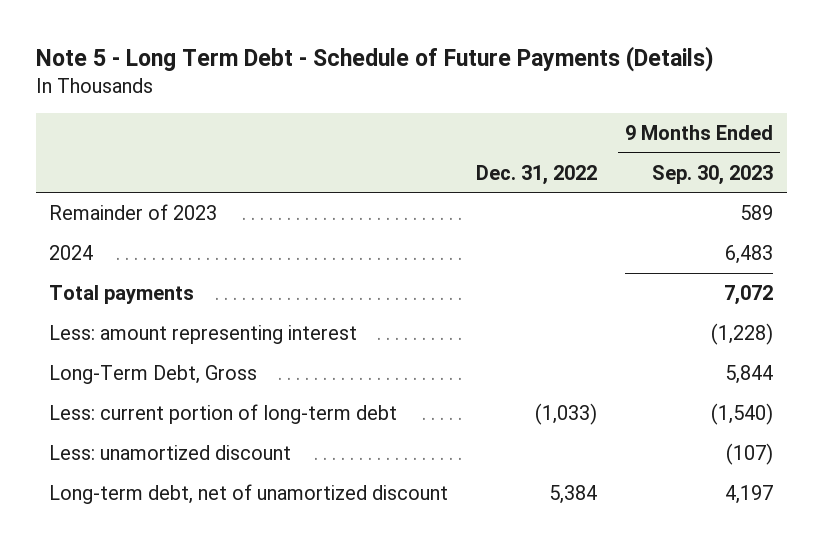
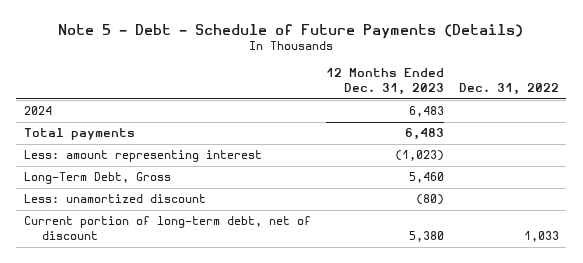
- Note 5 - Long Term Debt - Schedule of Future Payments (Details)
+ Note 5 - Debt - Schedule of Future Payments (Details)
- | Dec. 31, 2022 | 9 Months Ended Sep. 30, 2023
+ | 12 Months Ended Dec. 31, 2023 | Dec. 31, 2022
- Remainder of 2023 | | 589
- Less: current portion of long-term debt | (1,033) | (1,540)
- Long-term debt, net of unamortized discount | 5,384 | 4,197
+ Current portion of long-term debt, net of discount | 5,380 | 1,033

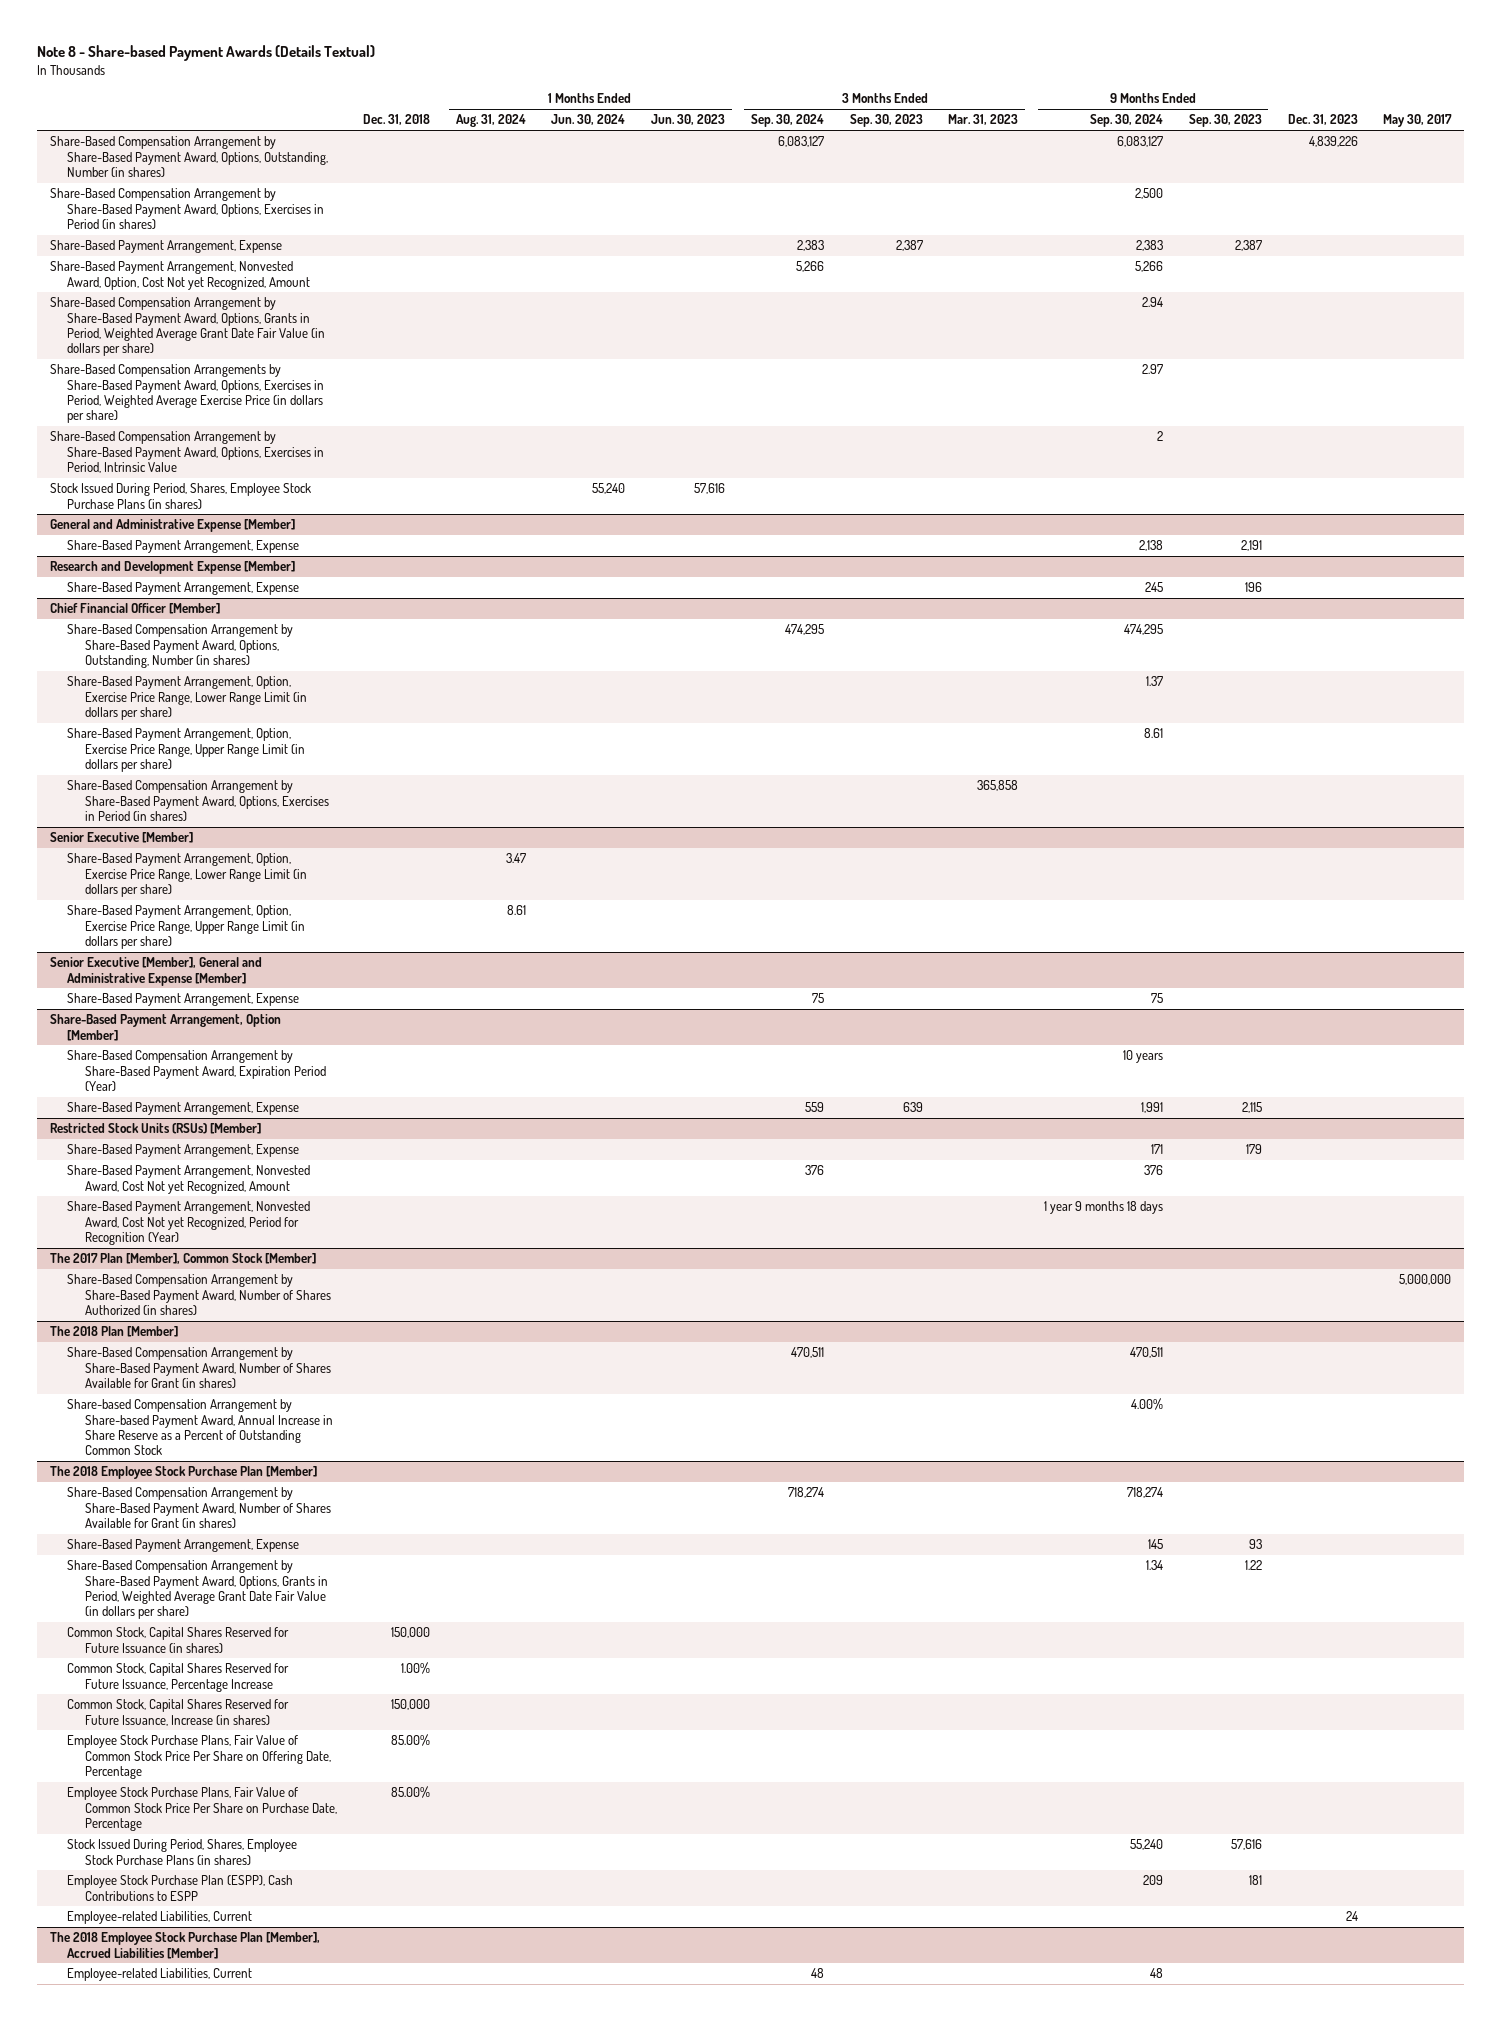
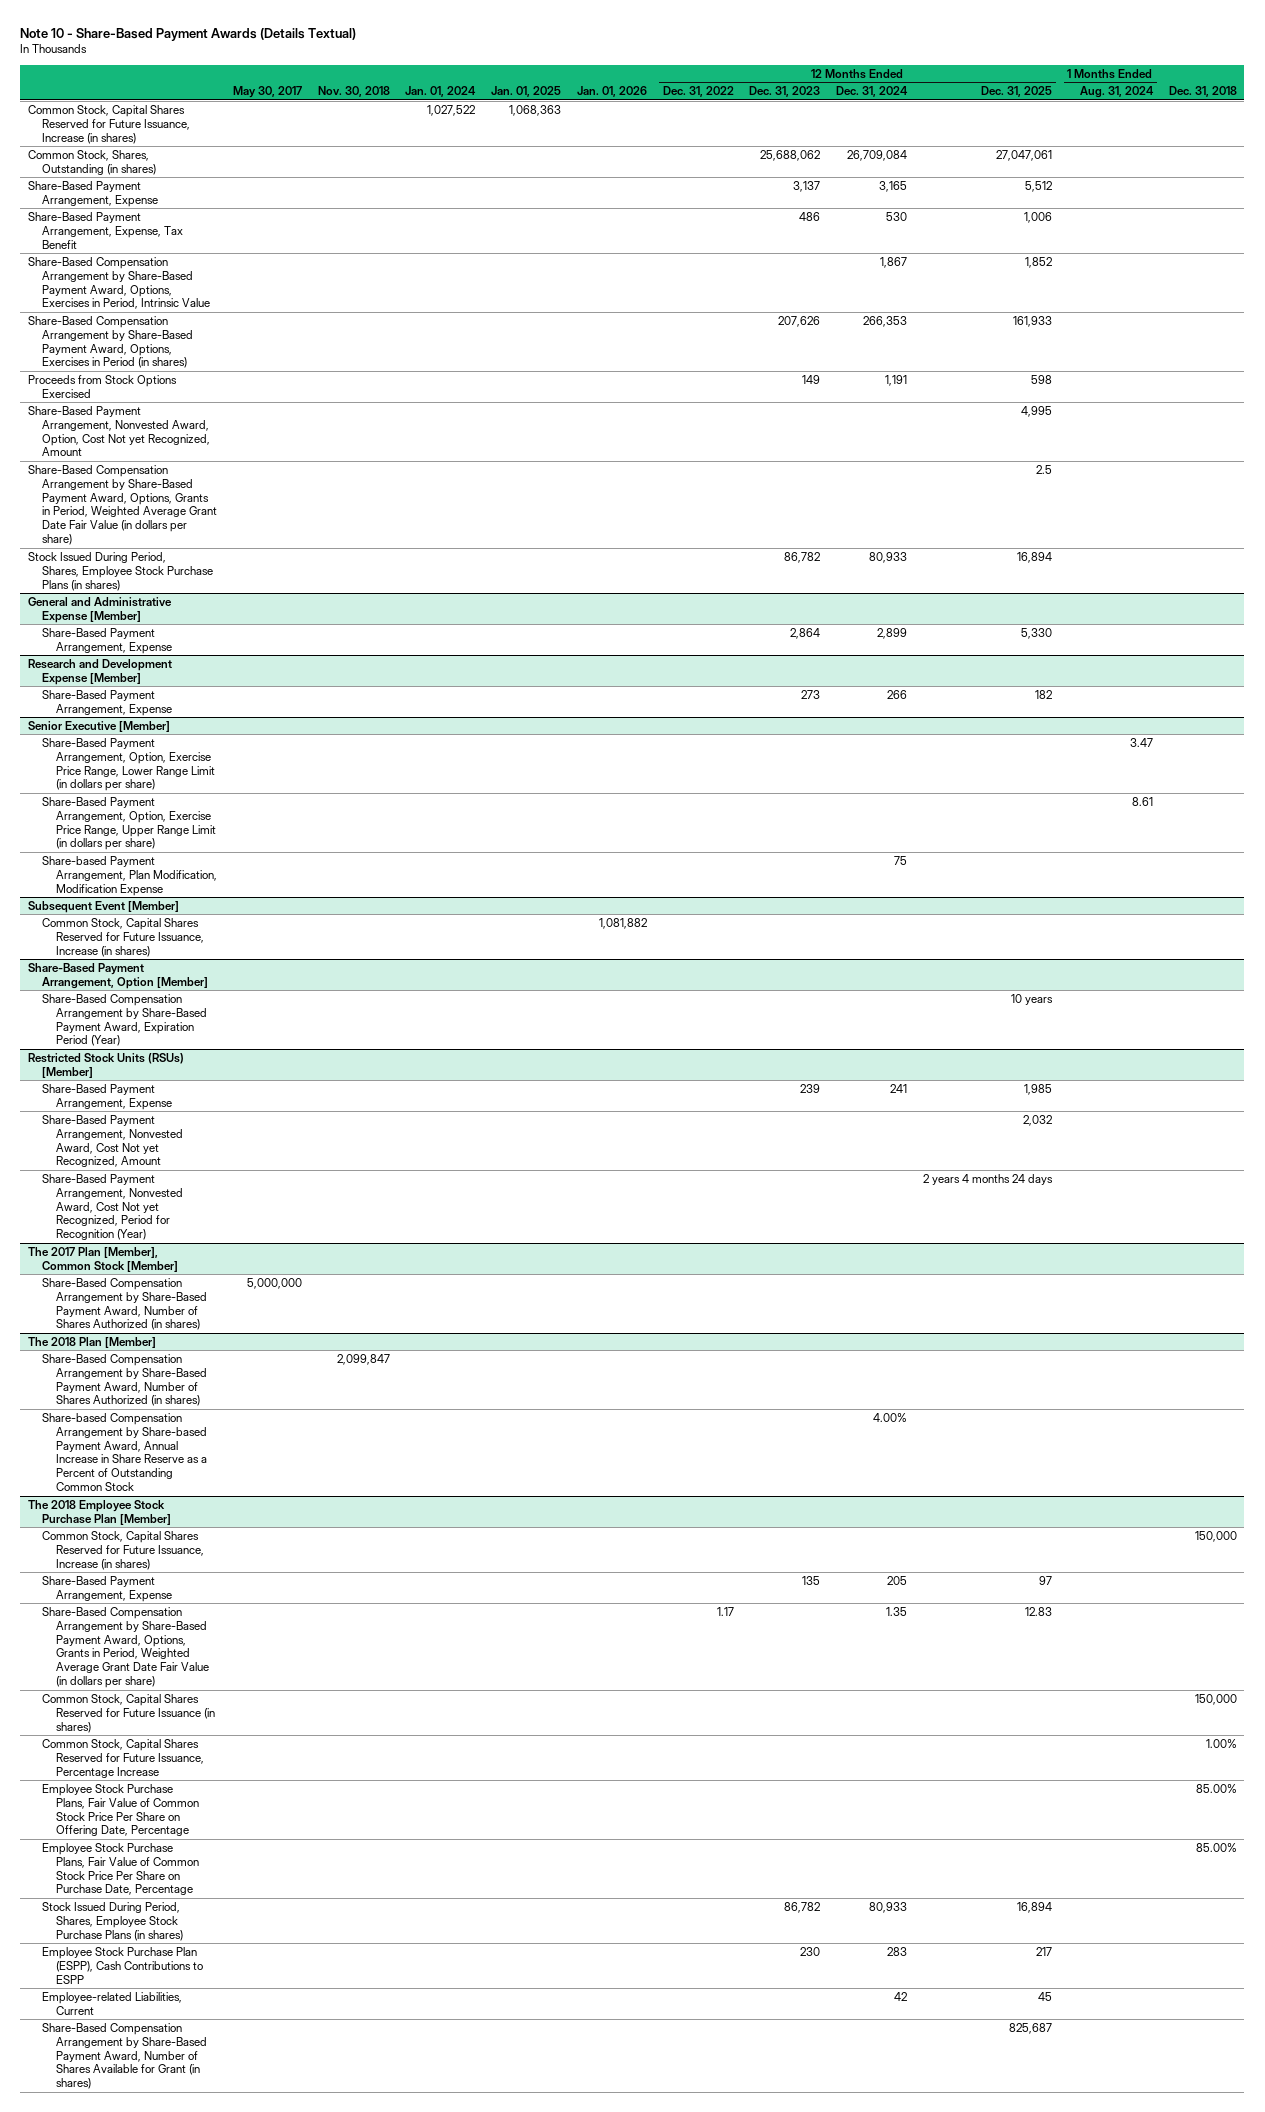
- Note 8 - Share-based Payment Awards (Details Textual)
+ Note 10 - Share-Based Payment Awards (Details Textual)
- | Dec. 31, 2018 | 1 Months Ended Aug. 31, 2024 | 1 Months Ended Jun. 30, 2024 | 1 Months Ended Jun. 30, 2023 | 3 Months Ended Sep. 30, 2024 | 3 Months Ended Sep. 30, 2023 | 3 Months Ended Mar. 31, 2023 | 9 Months Ended Sep. 30, 2024 | 9 Months Ended Sep. 30, 2023 | Dec. 31, 2023 | May 30, 2017
+ | May 30, 2017 | Nov. 30, 2018 | Jan. 01, 2024 | Jan. 01, 2025 | Jan. 01, 2026 | 12 Months Ended Dec. 31, 2022 | 12 Months Ended Dec. 31, 2023 | 12 Months Ended Dec. 31, 2024 | 12 Months Ended Dec. 31, 2025 | 1 Months Ended Aug. 31, 2024 | Dec. 31, 2018
- Share-Based Compensation Arrangement by Share-Based Payment Award, Options, Outstanding, Number (in shares) | | | | | 6,083,127 | | | 6,083,127 | | 4,839,226 |
+ Common Stock, Capital Shares Reserved for Future Issuance, Increase (in shares) | | | 1,027,522 | 1,068,363 | | | | | | |
+ Common Stock, Shares, Outstanding (in shares) | | | | | | | 25,688,062 | 26,709,084 | 27,047,061 | |
+ Share-Based Payment Arrangement, Expense, Tax Benefit | | | | | | | 486 | 530 | 1,006 | |
moved up: Share-Based Compensation Arrangement by Share-Based Payment Award, Options, Exercises in Period, Intrinsic Value | | | | | | | | 1,867 | 1,852 | |
moved down: Share-Based Compensation Arrangement by Share-Based Payment Award, Options, Exercises in Period (in shares) | | | | | | | 207,626 | 266,353 | 161,933 | |
+ Proceeds from Stock Options Exercised | | | | | | | 149 | 1,191 | 598 | |
- Share-Based Compensation Arrangements by Share-Based Payment Award, Options, Exercises in Period, Weighted Average Exercise Price (in dollars per share) | | | | | | | | 2.97 | | |
- Chief Financial Officer [Member]
- Share-Based Compensation Arrangement by Share-Based Payment Award, Options, Outstanding, Number (in shares) | | | | | 474,295 | | | 474,295 | | |
- Share-Based Payment Arrangement, Option, Exercise Price Range, Lower Range Limit (in dollars per share) | | | | | | | | 1.37 | | |
- Share-Based Payment Arrangement, Option, Exercise Price Range, Upper Range Limit (in dollars per share) | | | | | | | | 8.61 | | |
- Share-Based Compensation Arrangement by Share-Based Payment Award, Options, Exercises in Period (in shares) | | | | | | | 365,858 | | | |
- Senior Executive [Member], General and Administrative Expense [Member]
- Share-Based Payment Arrangement, Expense | | | | | 75 | | | 75 | | |
@ Senior Executive [Member]
+ Share-based Payment Arrangement, Plan Modification, Modification Expense | | | | | | | | 75 | | |
+ Subsequent Event [Member]
+ Common Stock, Capital Shares Reserved for Future Issuance, Increase (in shares) | | | | | 1,081,882 | | | | | |
@ Share-Based Payment Arrangement, Option [Member]
- Share-Based Payment Arrangement, Expense | | | | | 559 | 639 | | 1,991 | 2,115 | |
@ The 2018 Plan [Member]
- Share-Based Compensation Arrangement by Share-Based Payment Award, Number of Shares Available for Grant (in shares) | | | | | 470,511 | | | 470,511 | | |
+ Share-Based Compensation Arrangement by Share-Based Payment Award, Number of Shares Authorized (in shares) | | 2,099,847 | | | | | | | | |
@ The 2018 Employee Stock Purchase Plan [Member]
moved up: Common Stock, Capital Shares Reserved for Future Issuance, Increase (in shares) | | | | | | | | | | | 150,000
- The 2018 Employee Stock Purchase Plan [Member], Accrued Liabilities [Member]
- Employee-related Liabilities, Current | | | | | 48 | | | 48 | | |
@ The 2018 Employee Stock Purchase Plan [Member]
moved down: Share-Based Compensation Arrangement by Share-Based Payment Award, Number of Shares Available for Grant (in shares) | | | | | | | | | 825,687 | |

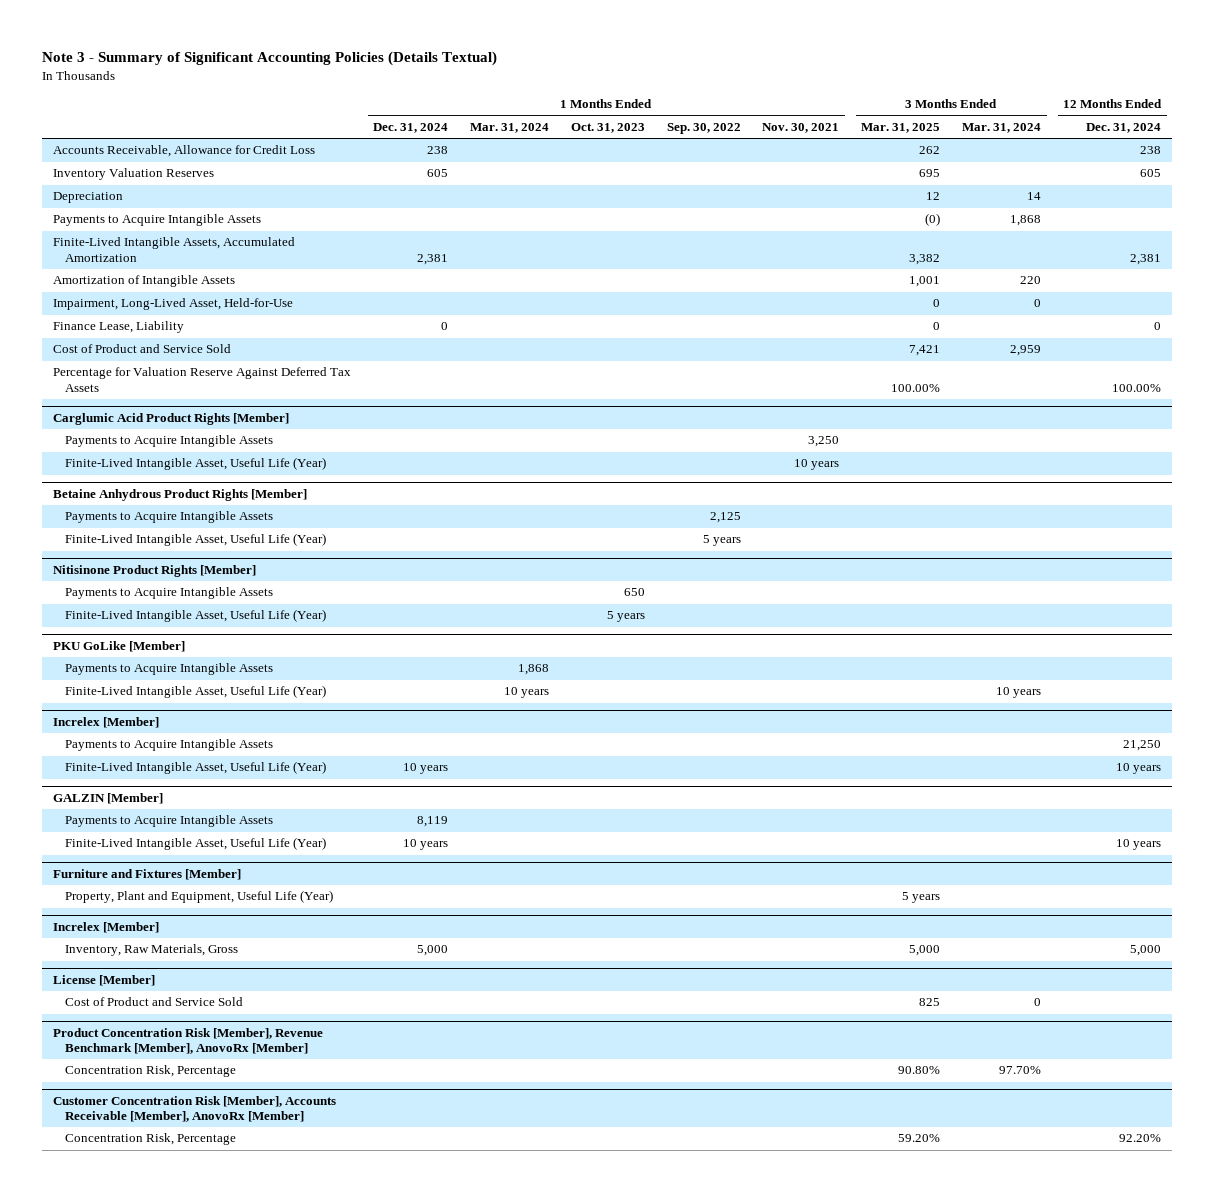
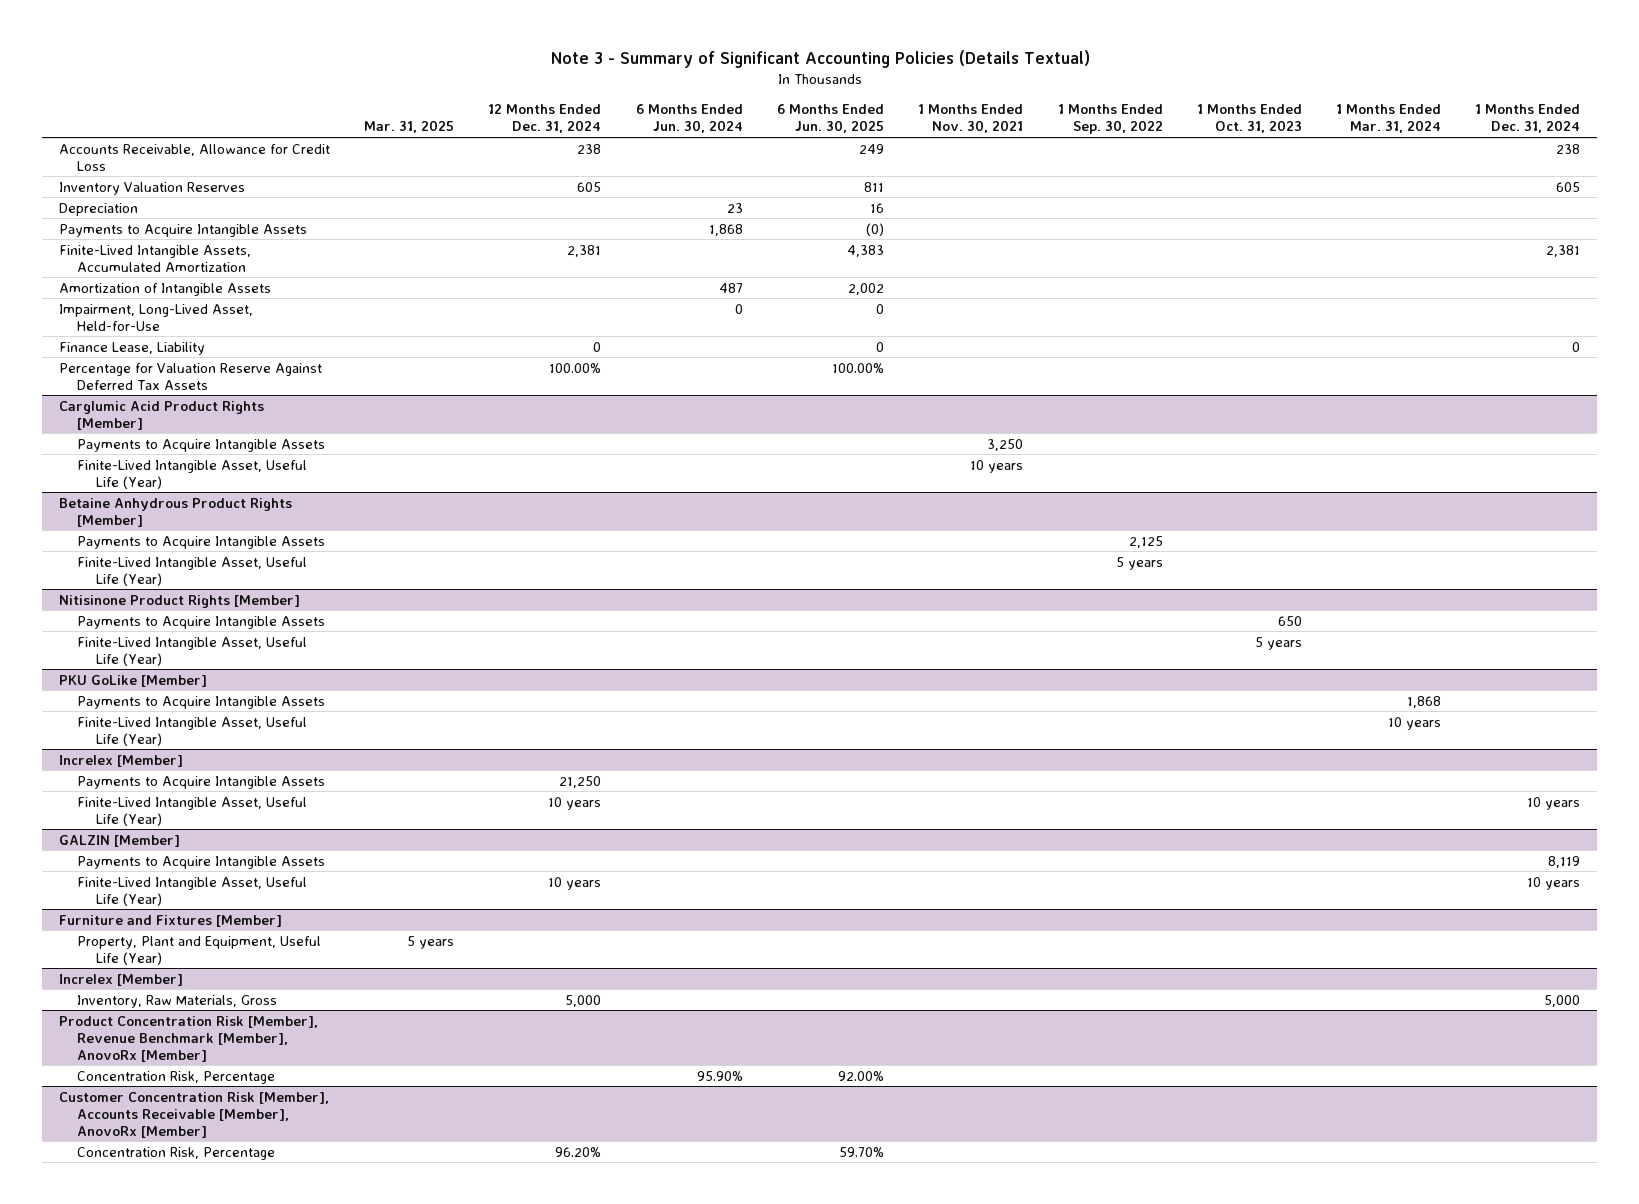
- | 1 Months Ended Dec. 31, 2024 | 1 Months Ended Mar. 31, 2024 | 1 Months Ended Oct. 31, 2023 | 1 Months Ended Sep. 30, 2022 | 1 Months Ended Nov. 30, 2021 | 3 Months Ended Mar. 31, 2025 | 3 Months Ended Mar. 31, 2024 | 12 Months Ended Dec. 31, 2024
+ | Mar. 31, 2025 | 12 Months Ended Dec. 31, 2024 | 6 Months Ended Jun. 30, 2024 | 6 Months Ended Jun. 30, 2025 | 1 Months Ended Nov. 30, 2021 | 1 Months Ended Sep. 30, 2022 | 1 Months Ended Oct. 31, 2023 | 1 Months Ended Mar. 31, 2024 | 1 Months Ended Dec. 31, 2024
- Cost of Product and Service Sold | | | | | | 7,421 | 2,959 |
- License [Member]
- Cost of Product and Service Sold | | | | | | 825 | 0 |
@ Customer Concentration Risk [Member], Accounts Receivable [Member], AnovoRx [Member]
- Concentration Risk, Percentage | | | | | | 59.20% | | 92.20%
+ Concentration Risk, Percentage | | 96.20% | | 59.70% | | | | |

